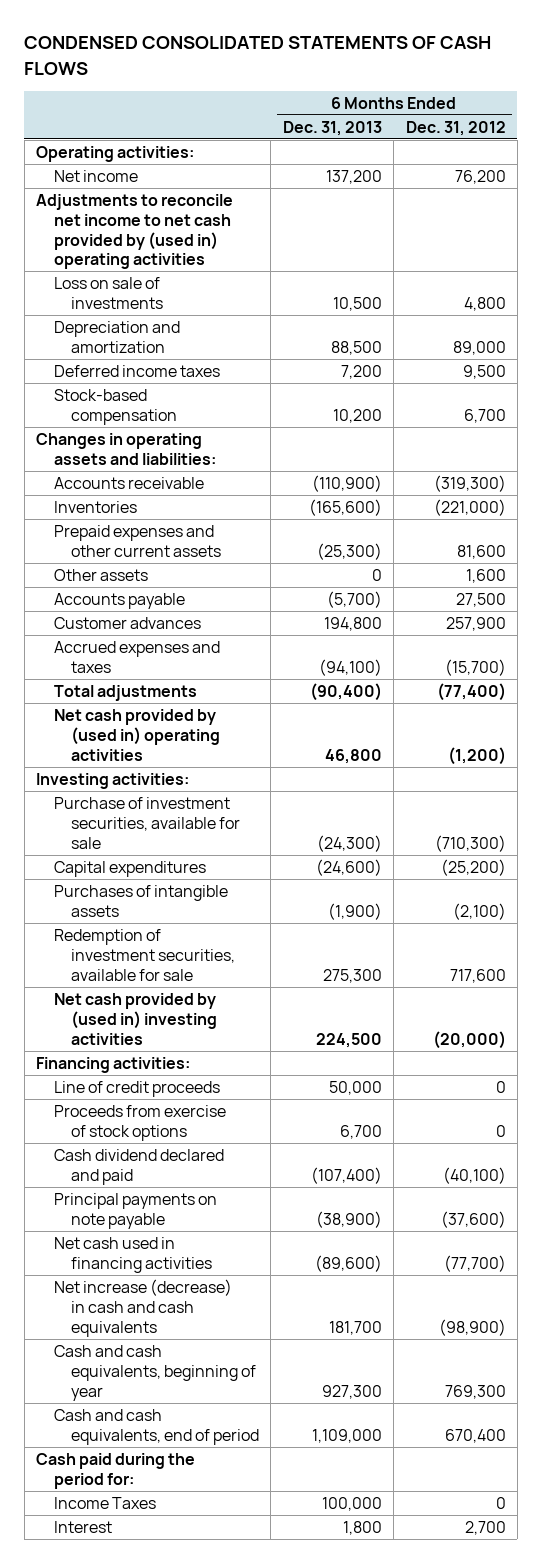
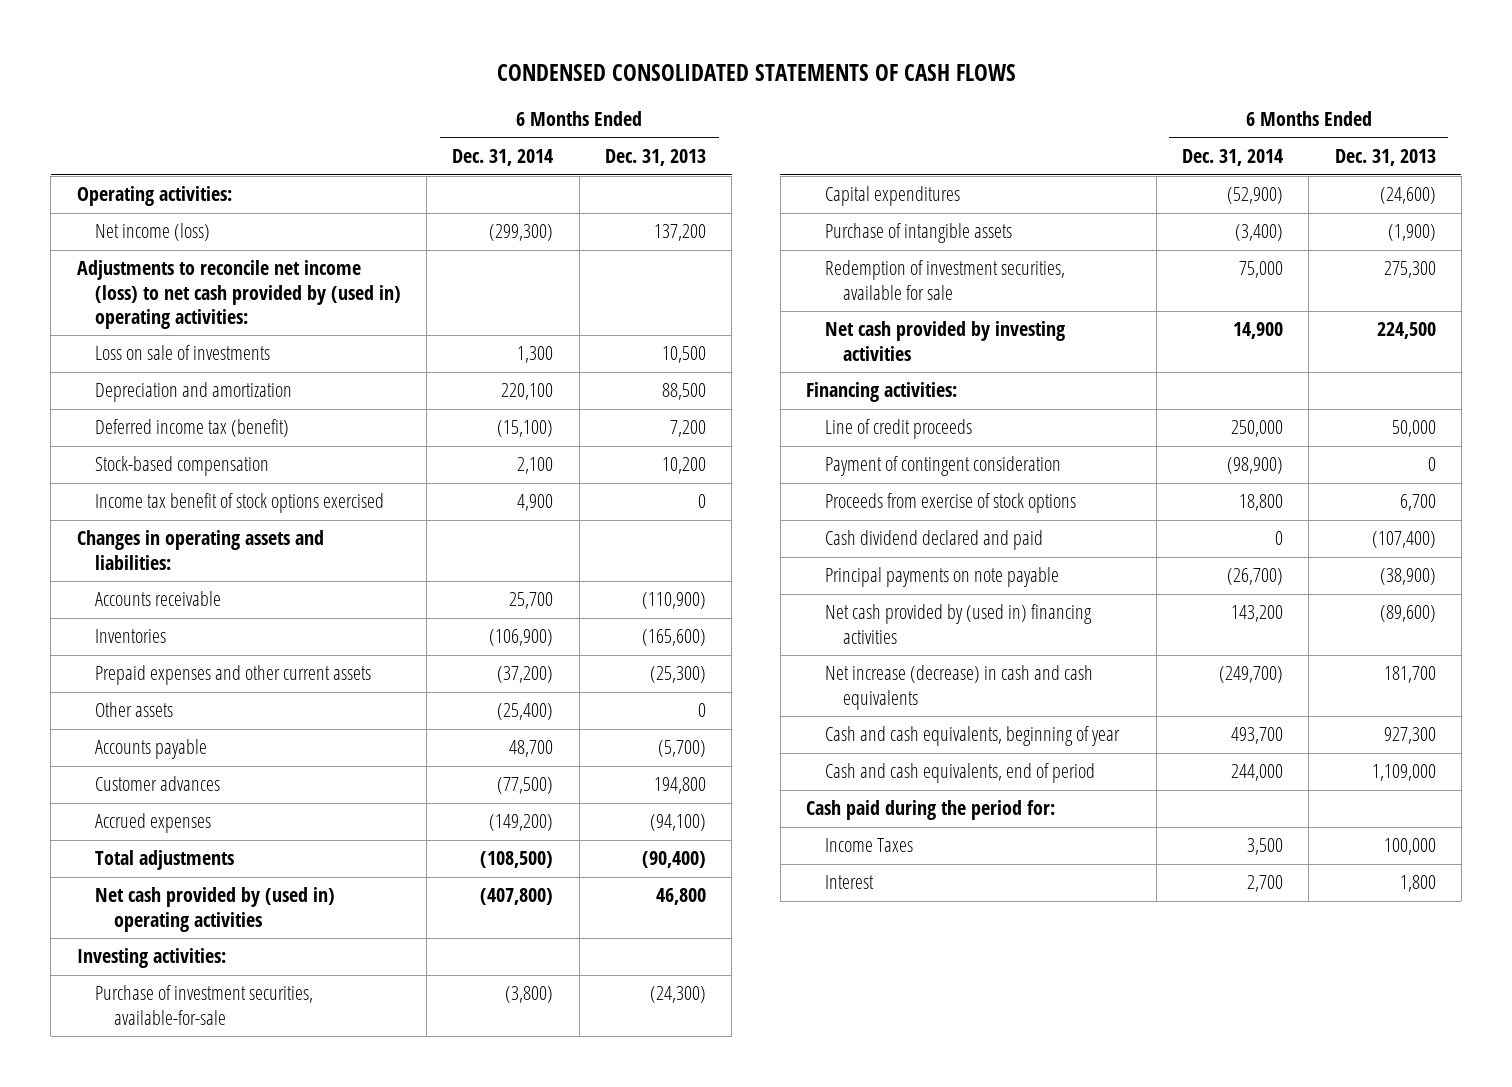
- | 6 Months Ended Dec. 31, 2013 | 6 Months Ended Dec. 31, 2012
+ | 6 Months Ended Dec. 31, 2014 | 6 Months Ended Dec. 31, 2013
- Net income | 137,200 | 76,200
- Adjustments to reconcile net income to net cash provided by (used in) operating activities
+ Net income (loss) | (299,300) | 137,200
+ Adjustments to reconcile net income (loss) to net cash provided by (used in) operating activities:
- Deferred income taxes | 7,200 | 9,500
+ Deferred income tax (benefit) | (15,100) | 7,200
+ Income tax benefit of stock options exercised | 4,900 | 0
- Accrued expenses and taxes | (94,100) | (15,700)
+ Accrued expenses | (149,200) | (94,100)
- Purchase of investment securities, available for sale | (24,300) | (710,300)
+ Purchase of investment securities, available-for-sale | (3,800) | (24,300)
- Purchases of intangible assets | (1,900) | (2,100)
+ Purchase of intangible assets | (3,400) | (1,900)
- Net cash provided by (used in) investing activities | 224,500 | (20,000)
+ Net cash provided by investing activities | 14,900 | 224,500
+ Payment of contingent consideration | (98,900) | 0
- Net cash used in financing activities | (89,600) | (77,700)
+ Net cash provided by (used in) financing activities | 143,200 | (89,600)

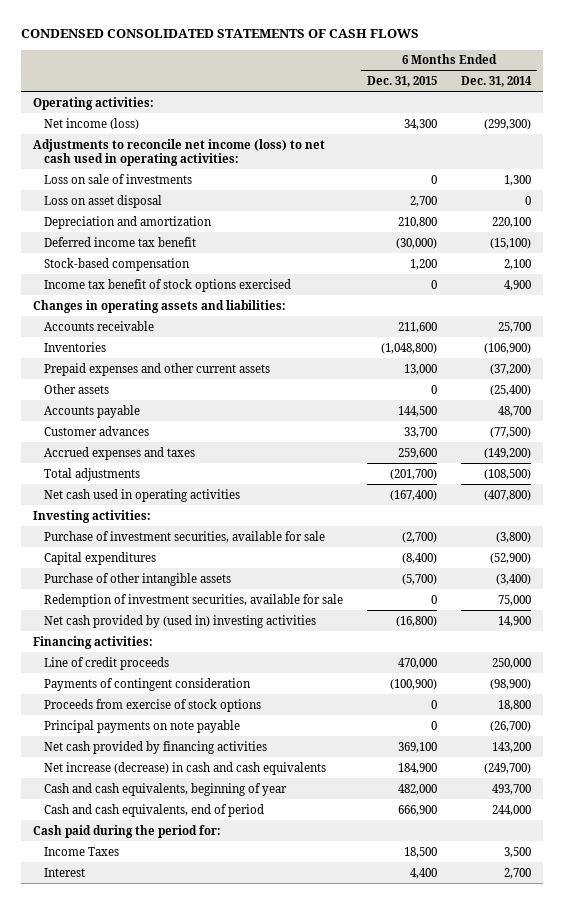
- | 6 Months Ended Dec. 31, 2014 | 6 Months Ended Dec. 31, 2013
+ | 6 Months Ended Dec. 31, 2015 | 6 Months Ended Dec. 31, 2014
- Adjustments to reconcile net income (loss) to net cash provided by (used in) operating activities:
+ Adjustments to reconcile net income (loss) to net cash used in operating activities:
+ Loss on asset disposal | 2,700 | 0
- Deferred income tax (benefit) | (15,100) | 7,200
+ Deferred income tax benefit | (30,000) | (15,100)
- Accrued expenses | (149,200) | (94,100)
+ Accrued expenses and taxes | 259,600 | (149,200)
- Net cash provided by (used in) operating activities | (407,800) | 46,800
+ Net cash used in operating activities | (167,400) | (407,800)
- Purchase of investment securities, available-for-sale | (3,800) | (24,300)
+ Purchase of investment securities, available for sale | (2,700) | (3,800)
- Purchase of intangible assets | (3,400) | (1,900)
+ Purchase of other intangible assets | (5,700) | (3,400)
- Net cash provided by investing activities | 14,900 | 224,500
+ Net cash provided by (used in) investing activities | (16,800) | 14,900
- Payment of contingent consideration | (98,900) | 0
+ Payments of contingent consideration | (100,900) | (98,900)
- Cash dividend declared and paid | 0 | (107,400)
- Net cash provided by (used in) financing activities | 143,200 | (89,600)
+ Net cash provided by financing activities | 369,100 | 143,200

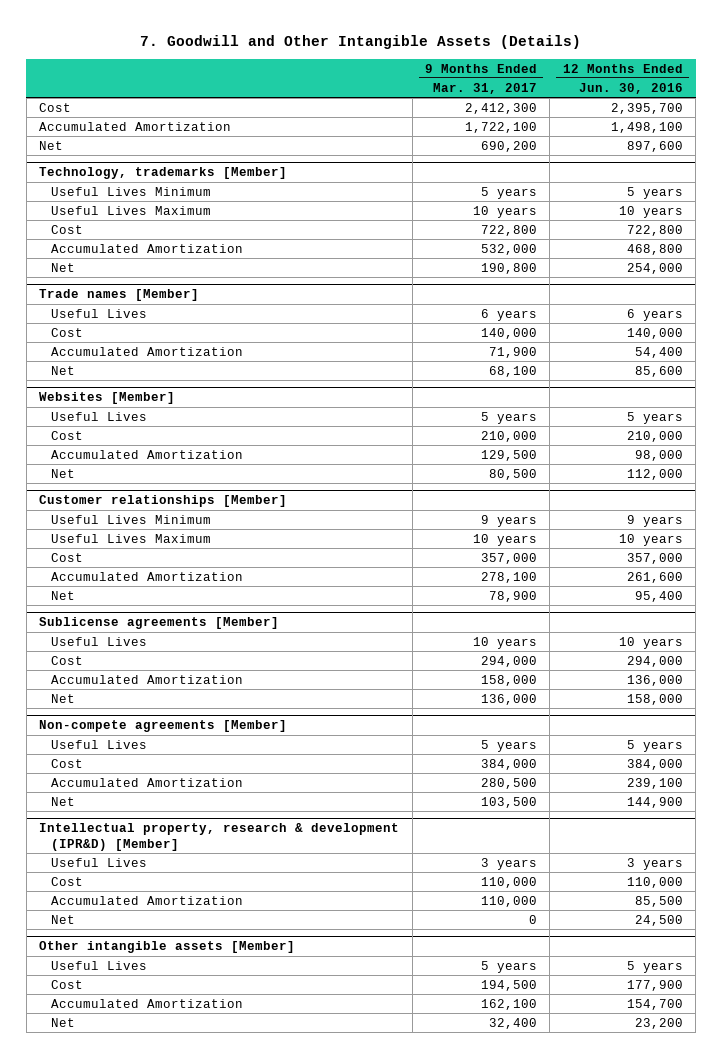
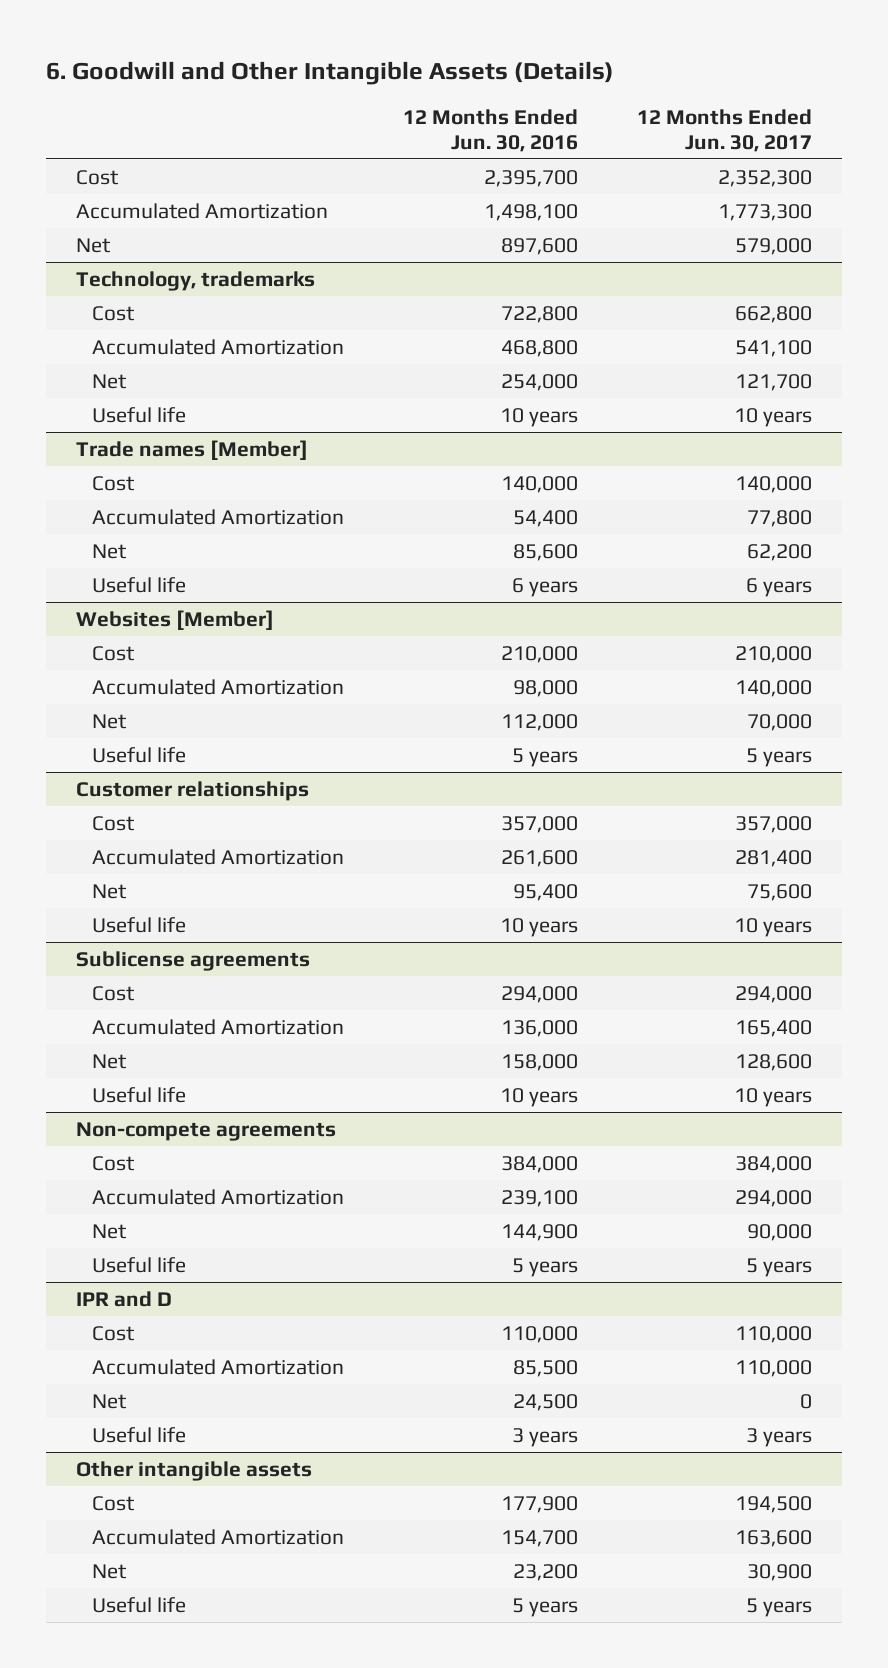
- 7. Goodwill and Other Intangible Assets (Details)
+ 6. Goodwill and Other Intangible Assets (Details)
- | 9 Months Ended Mar. 31, 2017 | 12 Months Ended Jun. 30, 2016
+ | 12 Months Ended Jun. 30, 2016 | 12 Months Ended Jun. 30, 2017
- Technology, trademarks [Member]
- Useful Lives Minimum | 5 years | 5 years
- Useful Lives Maximum | 10 years | 10 years
+ Technology, trademarks
+ Useful life | 10 years | 10 years
@ Trade names [Member]
- Useful Lives | 6 years | 6 years
+ Useful life | 6 years | 6 years
@ Websites [Member]
- Useful Lives | 5 years | 5 years
- Customer relationships [Member]
- Useful Lives Minimum | 9 years | 9 years
- Useful Lives Maximum | 10 years | 10 years
@ Websites [Member]
+ Useful life | 5 years | 5 years
+ Customer relationships
- Sublicense agreements [Member]
- Useful Lives | 10 years | 10 years
+ Useful life | 10 years | 10 years
+ Sublicense agreements
- Non-compete agreements [Member]
- Useful Lives | 5 years | 5 years
+ Useful life | 10 years | 10 years
+ Non-compete agreements
- Intellectual property, research & development (IPR&D) [Member]
- Useful Lives | 3 years | 3 years
+ Useful life | 5 years | 5 years
+ IPR and D
- Other intangible assets [Member]
- Useful Lives | 5 years | 5 years
+ Useful life | 3 years | 3 years
+ Other intangible assets
+ Useful life | 5 years | 5 years

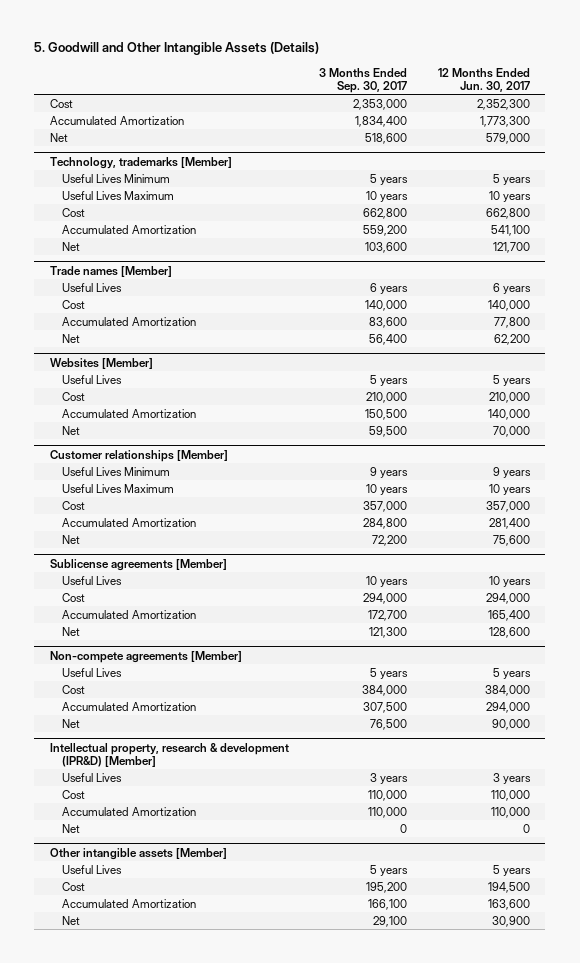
- 6. Goodwill and Other Intangible Assets (Details)
+ 5. Goodwill and Other Intangible Assets (Details)
- | 12 Months Ended Jun. 30, 2016 | 12 Months Ended Jun. 30, 2017
+ | 3 Months Ended Sep. 30, 2017 | 12 Months Ended Jun. 30, 2017
- Technology, trademarks
+ Technology, trademarks [Member]
+ Useful Lives Minimum | 5 years | 5 years
+ Useful Lives Maximum | 10 years | 10 years
- Useful life | 10 years | 10 years
@ Trade names [Member]
+ Useful Lives | 6 years | 6 years
- Useful life | 6 years | 6 years
@ Websites [Member]
+ Useful Lives | 5 years | 5 years
- Useful life | 5 years | 5 years
- Customer relationships
+ Customer relationships [Member]
+ Useful Lives Minimum | 9 years | 9 years
+ Useful Lives Maximum | 10 years | 10 years
- Useful life | 10 years | 10 years
- Sublicense agreements
+ Sublicense agreements [Member]
+ Useful Lives | 10 years | 10 years
- Useful life | 10 years | 10 years
- Non-compete agreements
+ Non-compete agreements [Member]
+ Useful Lives | 5 years | 5 years
- Useful life | 5 years | 5 years
- IPR and D
+ Intellectual property, research & development (IPR&D) [Member]
+ Useful Lives | 3 years | 3 years
- Useful life | 3 years | 3 years
- Other intangible assets
+ Other intangible assets [Member]
+ Useful Lives | 5 years | 5 years
- Useful life | 5 years | 5 years

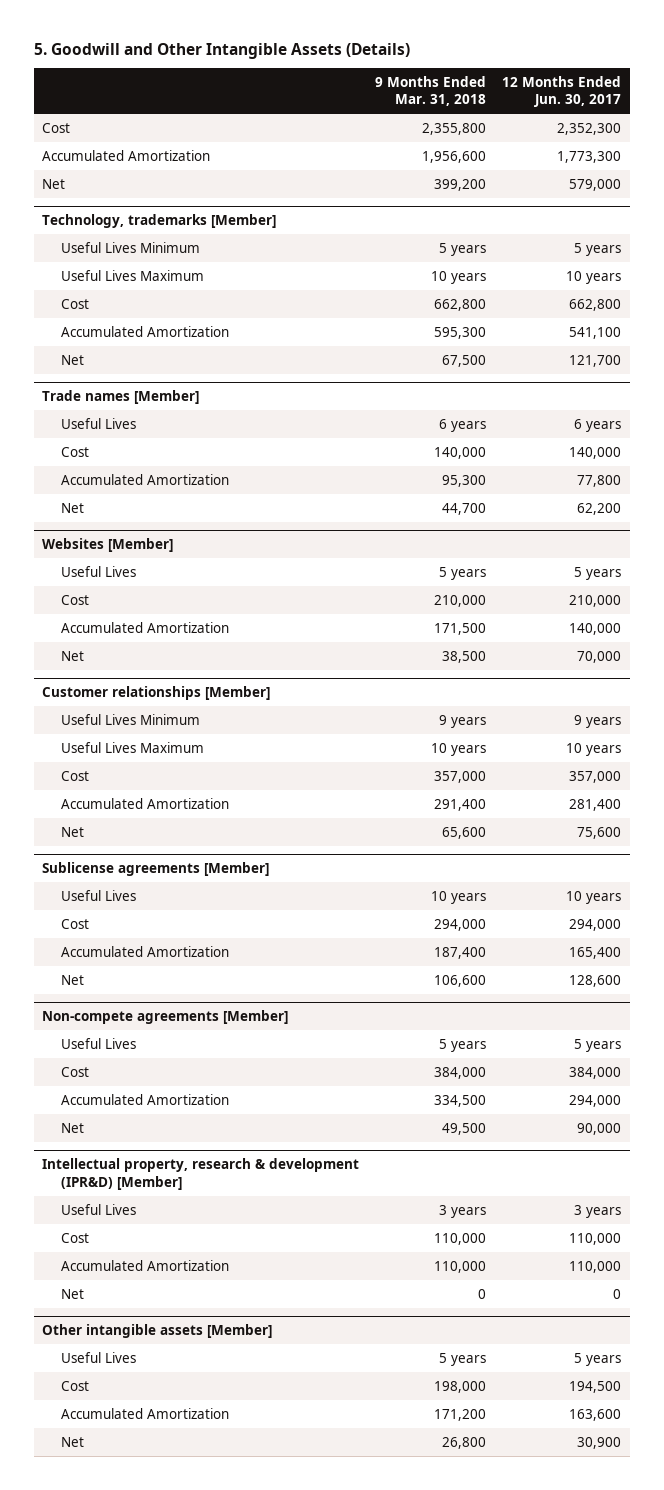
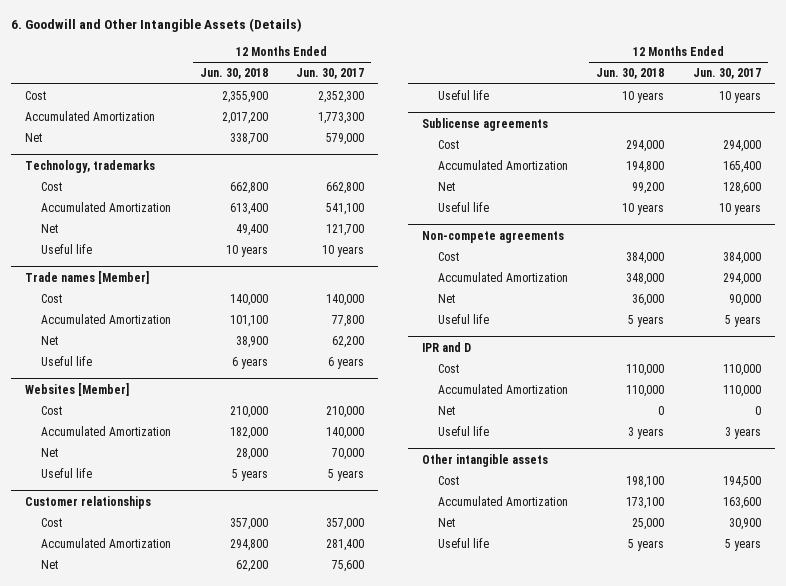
- 5. Goodwill and Other Intangible Assets (Details)
+ 6. Goodwill and Other Intangible Assets (Details)
- | 9 Months Ended Mar. 31, 2018 | 12 Months Ended Jun. 30, 2017
+ | 12 Months Ended Jun. 30, 2018 | 12 Months Ended Jun. 30, 2017
- Technology, trademarks [Member]
- Useful Lives Minimum | 5 years | 5 years
- Useful Lives Maximum | 10 years | 10 years
+ Technology, trademarks
+ Useful life | 10 years | 10 years
@ Trade names [Member]
- Useful Lives | 6 years | 6 years
+ Useful life | 6 years | 6 years
@ Websites [Member]
- Useful Lives | 5 years | 5 years
- Customer relationships [Member]
- Useful Lives Minimum | 9 years | 9 years
- Useful Lives Maximum | 10 years | 10 years
@ Websites [Member]
+ Useful life | 5 years | 5 years
+ Customer relationships
- Sublicense agreements [Member]
- Useful Lives | 10 years | 10 years
+ Useful life | 10 years | 10 years
+ Sublicense agreements
- Non-compete agreements [Member]
- Useful Lives | 5 years | 5 years
+ Useful life | 10 years | 10 years
+ Non-compete agreements
- Intellectual property, research & development (IPR&D) [Member]
- Useful Lives | 3 years | 3 years
+ Useful life | 5 years | 5 years
+ IPR and D
- Other intangible assets [Member]
- Useful Lives | 5 years | 5 years
+ Useful life | 3 years | 3 years
+ Other intangible assets
+ Useful life | 5 years | 5 years

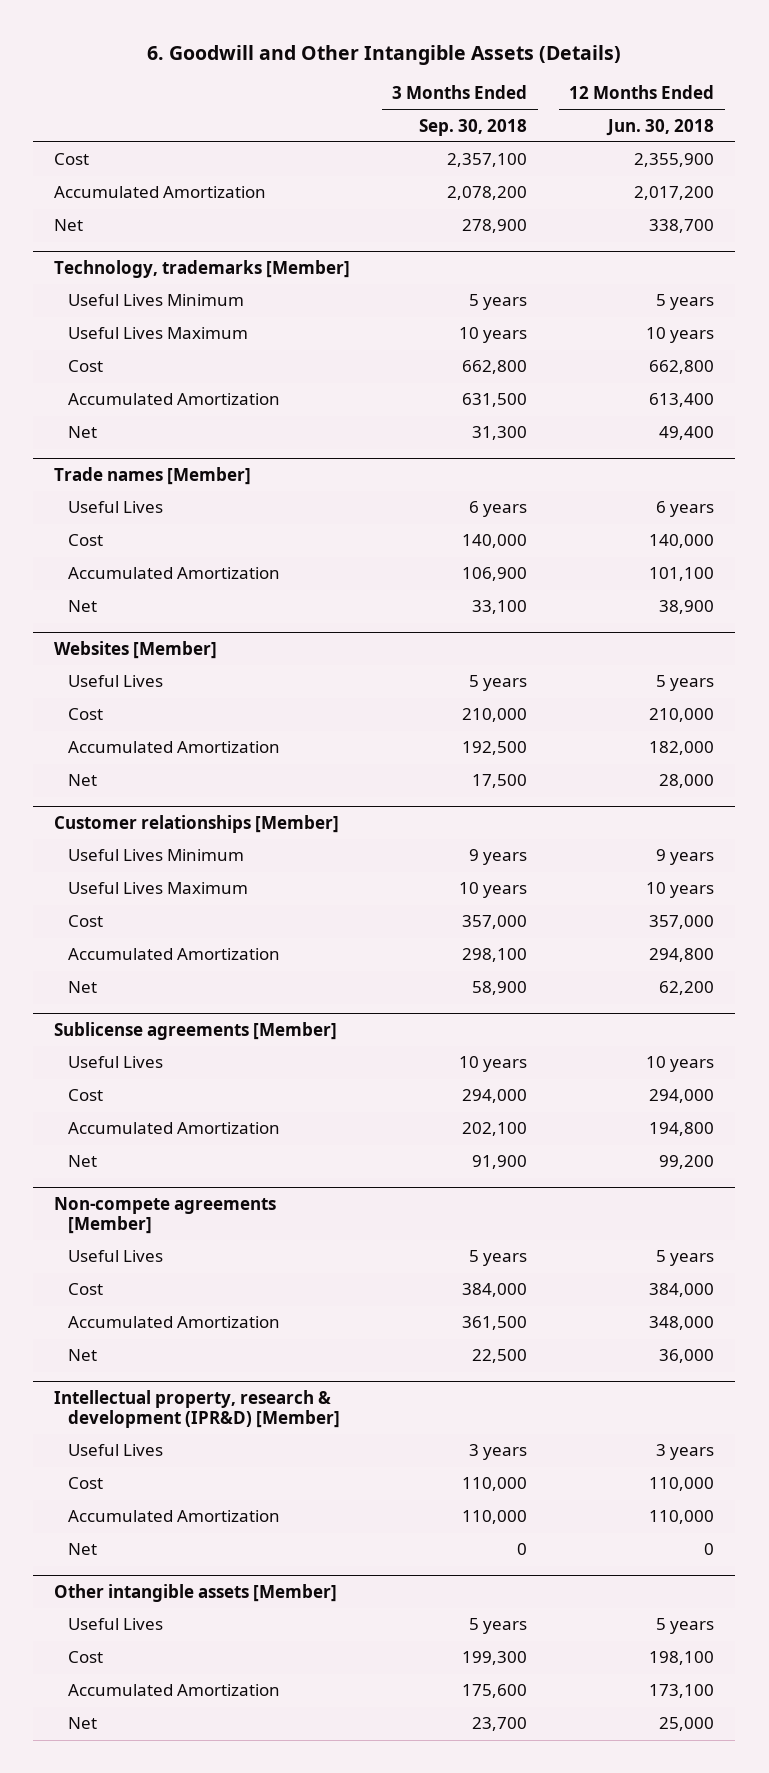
- | 12 Months Ended Jun. 30, 2018 | 12 Months Ended Jun. 30, 2017
+ | 3 Months Ended Sep. 30, 2018 | 12 Months Ended Jun. 30, 2018
- Technology, trademarks
+ Technology, trademarks [Member]
+ Useful Lives Minimum | 5 years | 5 years
+ Useful Lives Maximum | 10 years | 10 years
- Useful life | 10 years | 10 years
@ Trade names [Member]
+ Useful Lives | 6 years | 6 years
- Useful life | 6 years | 6 years
@ Websites [Member]
+ Useful Lives | 5 years | 5 years
- Useful life | 5 years | 5 years
- Customer relationships
+ Customer relationships [Member]
+ Useful Lives Minimum | 9 years | 9 years
+ Useful Lives Maximum | 10 years | 10 years
- Useful life | 10 years | 10 years
- Sublicense agreements
+ Sublicense agreements [Member]
+ Useful Lives | 10 years | 10 years
- Useful life | 10 years | 10 years
- Non-compete agreements
+ Non-compete agreements [Member]
+ Useful Lives | 5 years | 5 years
- Useful life | 5 years | 5 years
- IPR and D
+ Intellectual property, research & development (IPR&D) [Member]
+ Useful Lives | 3 years | 3 years
- Useful life | 3 years | 3 years
- Other intangible assets
+ Other intangible assets [Member]
+ Useful Lives | 5 years | 5 years
- Useful life | 5 years | 5 years

